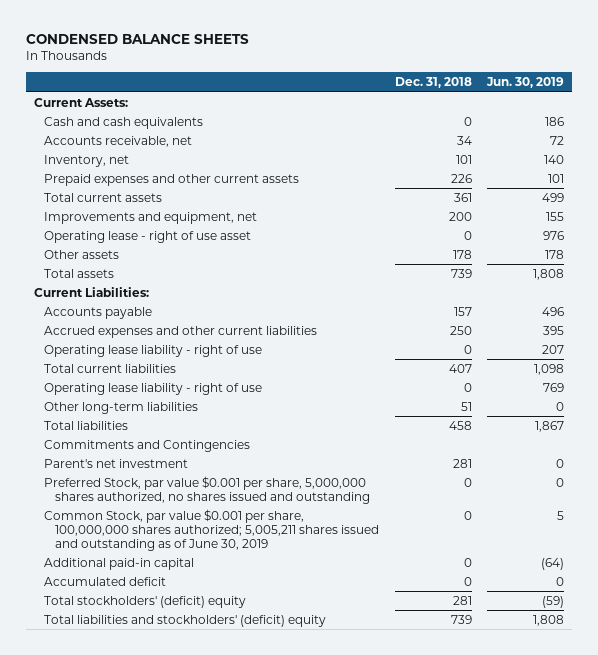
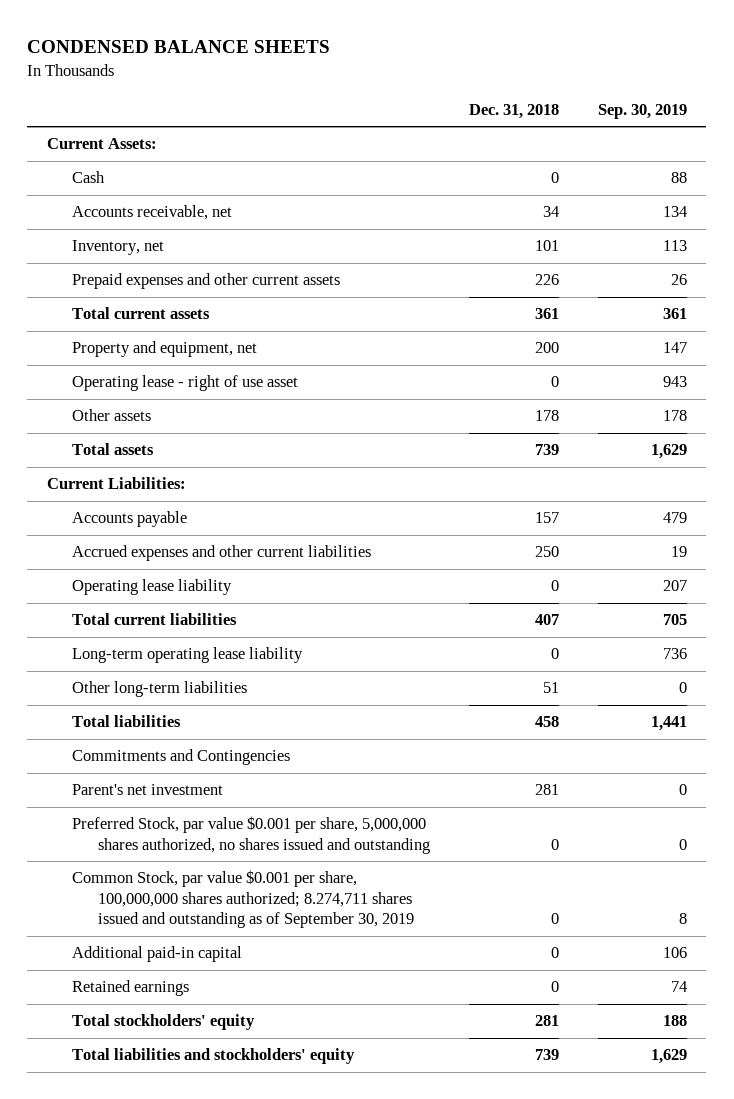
- | Dec. 31, 2018 | Jun. 30, 2019
+ | Dec. 31, 2018 | Sep. 30, 2019
- Cash and cash equivalents | 0 | 186
+ Cash | 0 | 88
- Improvements and equipment, net | 200 | 155
+ Property and equipment, net | 200 | 147
- Operating lease liability - right of use | 0 | 207
+ Operating lease liability | 0 | 207
- Operating lease liability - right of use | 0 | 769
+ Long-term operating lease liability | 0 | 736
- Common Stock, par value $0.001 per share, 100,000,000 shares authorized; 5,005,211 shares issued and outstanding as of June 30, 2019 | 0 | 5
+ Common Stock, par value $0.001 per share, 100,000,000 shares authorized; 8.274,711 shares issued and outstanding as of September 30, 2019 | 0 | 8
- Accumulated deficit | 0 | 0
- Total stockholders' (deficit) equity | 281 | (59)
- Total liabilities and stockholders' (deficit) equity | 739 | 1,808
+ Retained earnings | 0 | 74
+ Total stockholders' equity | 281 | 188
+ Total liabilities and stockholders' equity | 739 | 1,629

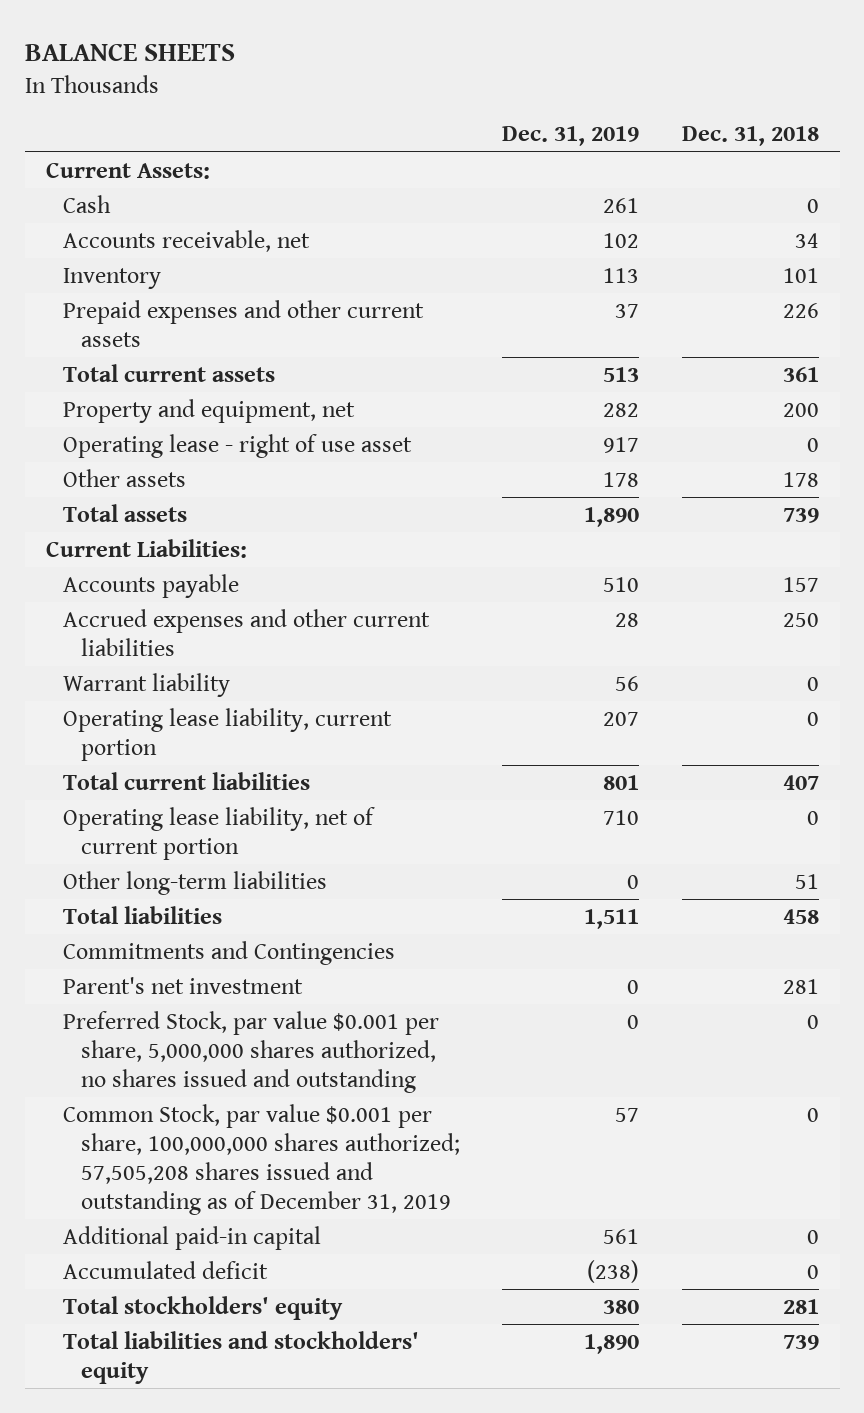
- CONDENSED BALANCE SHEETS
+ BALANCE SHEETS
- | Dec. 31, 2018 | Sep. 30, 2019
+ | Dec. 31, 2019 | Dec. 31, 2018
- Inventory, net | 101 | 113
+ Inventory | 113 | 101
- Operating lease liability | 0 | 207
+ Warrant liability | 56 | 0
+ Operating lease liability, current portion | 207 | 0
- Long-term operating lease liability | 0 | 736
+ Operating lease liability, net of current portion | 710 | 0
- Common Stock, par value $0.001 per share, 100,000,000 shares authorized; 8.274,711 shares issued and outstanding as of September 30, 2019 | 0 | 8
+ Common Stock, par value $0.001 per share, 100,000,000 shares authorized; 57,505,208 shares issued and outstanding as of December 31, 2019 | 57 | 0
- Retained earnings | 0 | 74
+ Accumulated deficit | (238) | 0

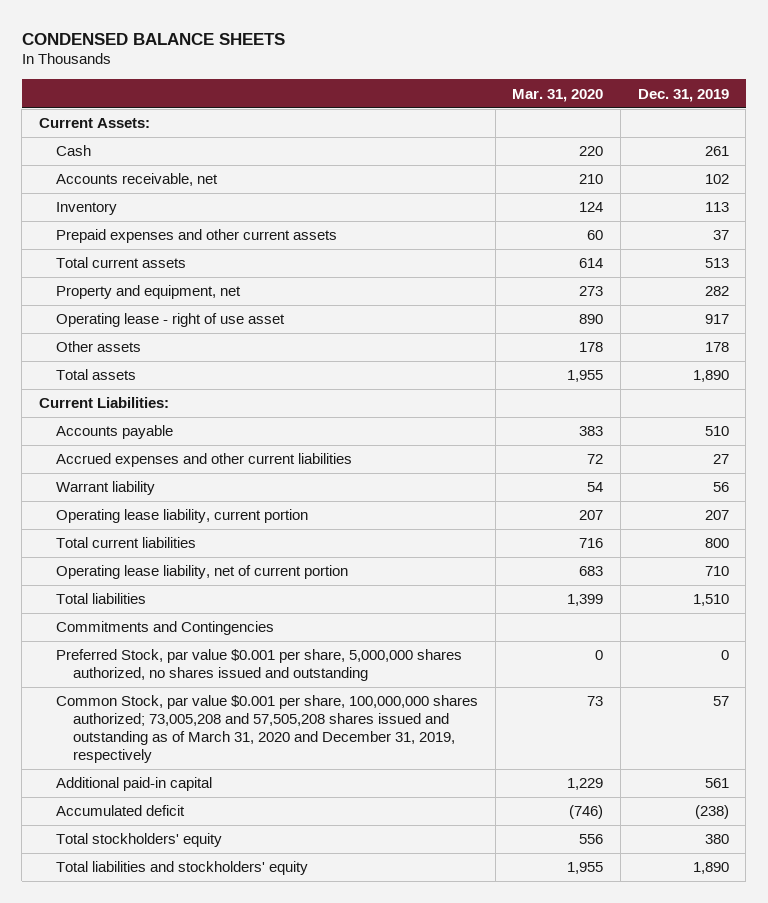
- BALANCE SHEETS
+ CONDENSED BALANCE SHEETS
- | Dec. 31, 2019 | Dec. 31, 2018
+ | Mar. 31, 2020 | Dec. 31, 2019
- Accrued expenses and other current liabilities | 28 | 250
+ Accrued expenses and other current liabilities | 72 | 27
- Total current liabilities | 801 | 407
+ Total current liabilities | 716 | 800
- Other long-term liabilities | 0 | 51
- Total liabilities | 1,511 | 458
+ Total liabilities | 1,399 | 1,510
- Parent's net investment | 0 | 281
- Common Stock, par value $0.001 per share, 100,000,000 shares authorized; 57,505,208 shares issued and outstanding as of December 31, 2019 | 57 | 0
+ Common Stock, par value $0.001 per share, 100,000,000 shares authorized; 73,005,208 and 57,505,208 shares issued and outstanding as of March 31, 2020 and December 31, 2019, respectively | 73 | 57

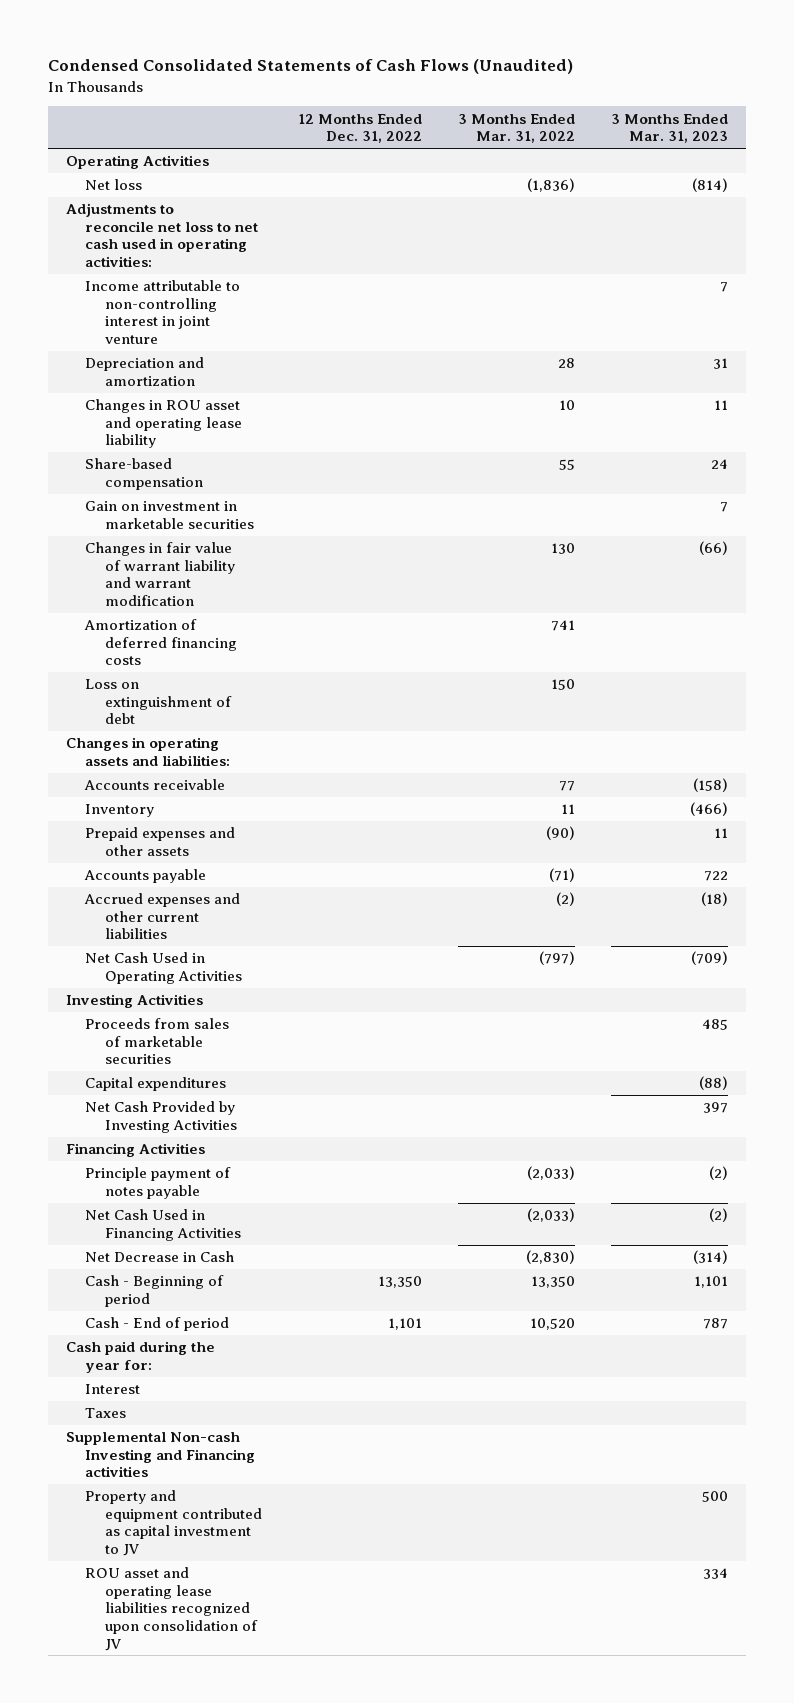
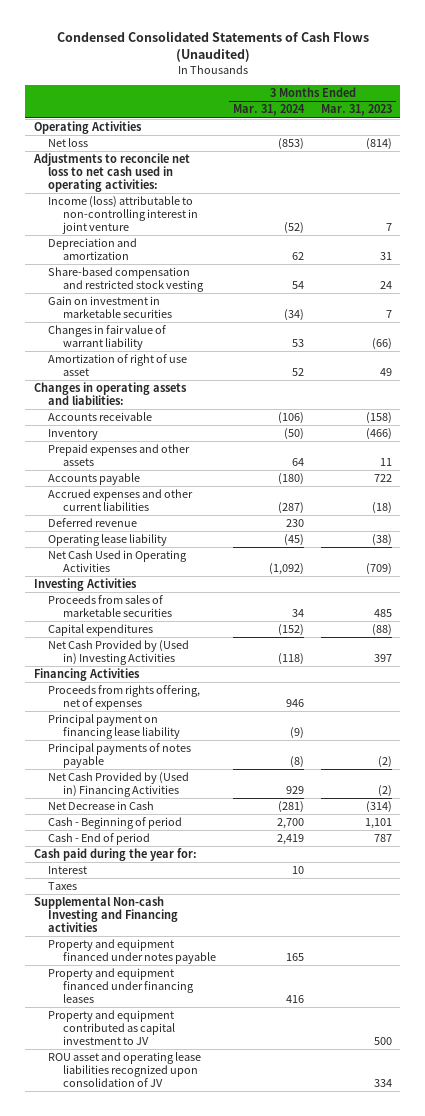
- | 12 Months Ended Dec. 31, 2022 | 3 Months Ended Mar. 31, 2022 | 3 Months Ended Mar. 31, 2023
+ | 3 Months Ended Mar. 31, 2024 | 3 Months Ended Mar. 31, 2023
- Income attributable to non-controlling interest in joint venture | | | 7
+ Income (loss) attributable to non-controlling interest in joint venture | (52) | 7
- Changes in ROU asset and operating lease liability | | 10 | 11
- Share-based compensation | | 55 | 24
+ Share-based compensation and restricted stock vesting | 54 | 24
- Changes in fair value of warrant liability and warrant modification | | 130 | (66)
- Amortization of deferred financing costs | | 741 |
- Loss on extinguishment of debt | | 150 |
+ Changes in fair value of warrant liability | 53 | (66)
+ Amortization of right of use asset | 52 | 49
+ Deferred revenue | 230 |
+ Operating lease liability | (45) | (38)
- Net Cash Provided by Investing Activities | | | 397
+ Net Cash Provided by (Used in) Investing Activities | (118) | 397
- Principle payment of notes payable | | (2,033) | (2)
- Net Cash Used in Financing Activities | | (2,033) | (2)
+ Proceeds from rights offering, net of expenses | 946 |
+ Principal payment on financing lease liability | (9) |
+ Principal payments of notes payable | (8) | (2)
+ Net Cash Provided by (Used in) Financing Activities | 929 | (2)
+ Property and equipment financed under notes payable | 165 |
+ Property and equipment financed under financing leases | 416 |

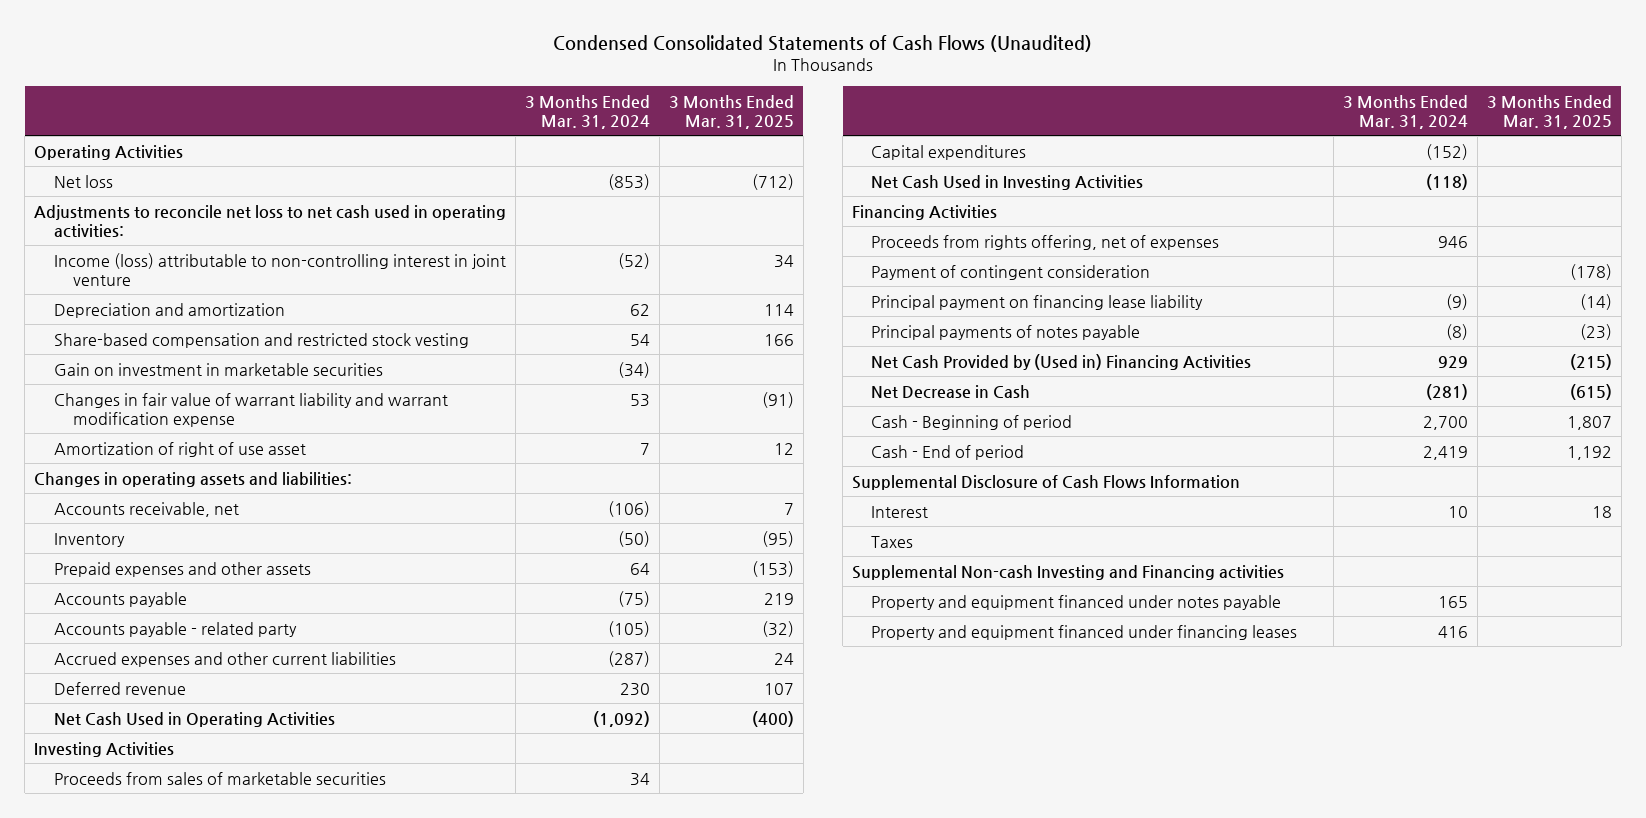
- | 3 Months Ended Mar. 31, 2024 | 3 Months Ended Mar. 31, 2023
+ | 3 Months Ended Mar. 31, 2024 | 3 Months Ended Mar. 31, 2025
- Changes in fair value of warrant liability | 53 | (66)
- Amortization of right of use asset | 52 | 49
+ Changes in fair value of warrant liability and warrant modification expense | 53 | (91)
+ Amortization of right of use asset | 7 | 12
- Accounts receivable | (106) | (158)
+ Accounts receivable, net | (106) | 7
- Accounts payable | (180) | 722
+ Accounts payable | (75) | 219
+ Accounts payable - related party | (105) | (32)
- Operating lease liability | (45) | (38)
- Net Cash Provided by (Used in) Investing Activities | (118) | 397
+ Net Cash Used in Investing Activities | (118) |
+ Payment of contingent consideration | | (178)
- Cash paid during the year for:
+ Supplemental Disclosure of Cash Flows Information
- Property and equipment contributed as capital investment to JV | | 500
- ROU asset and operating lease liabilities recognized upon consolidation of JV | | 334

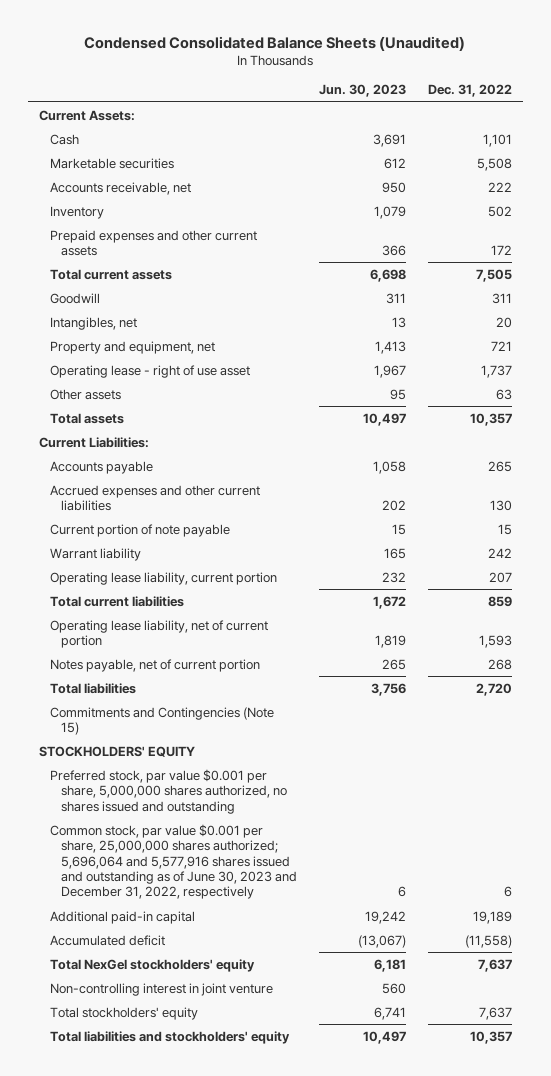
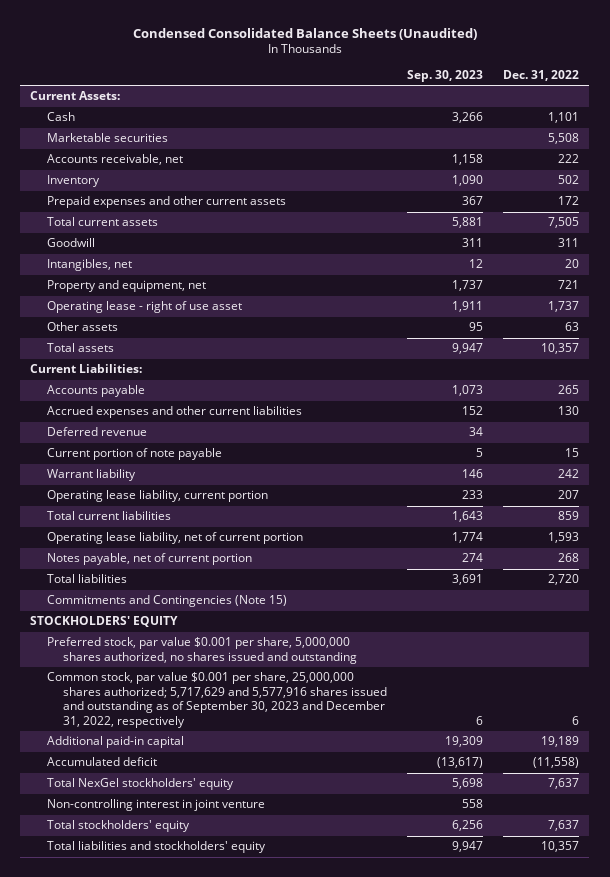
- | Jun. 30, 2023 | Dec. 31, 2022
+ | Sep. 30, 2023 | Dec. 31, 2022
+ Deferred revenue | 34 |
- Common stock, par value $0.001 per share, 25,000,000 shares authorized; 5,696,064 and 5,577,916 shares issued and outstanding as of June 30, 2023 and December 31, 2022, respectively | 6 | 6
+ Common stock, par value $0.001 per share, 25,000,000 shares authorized; 5,717,629 and 5,577,916 shares issued and outstanding as of September 30, 2023 and December 31, 2022, respectively | 6 | 6

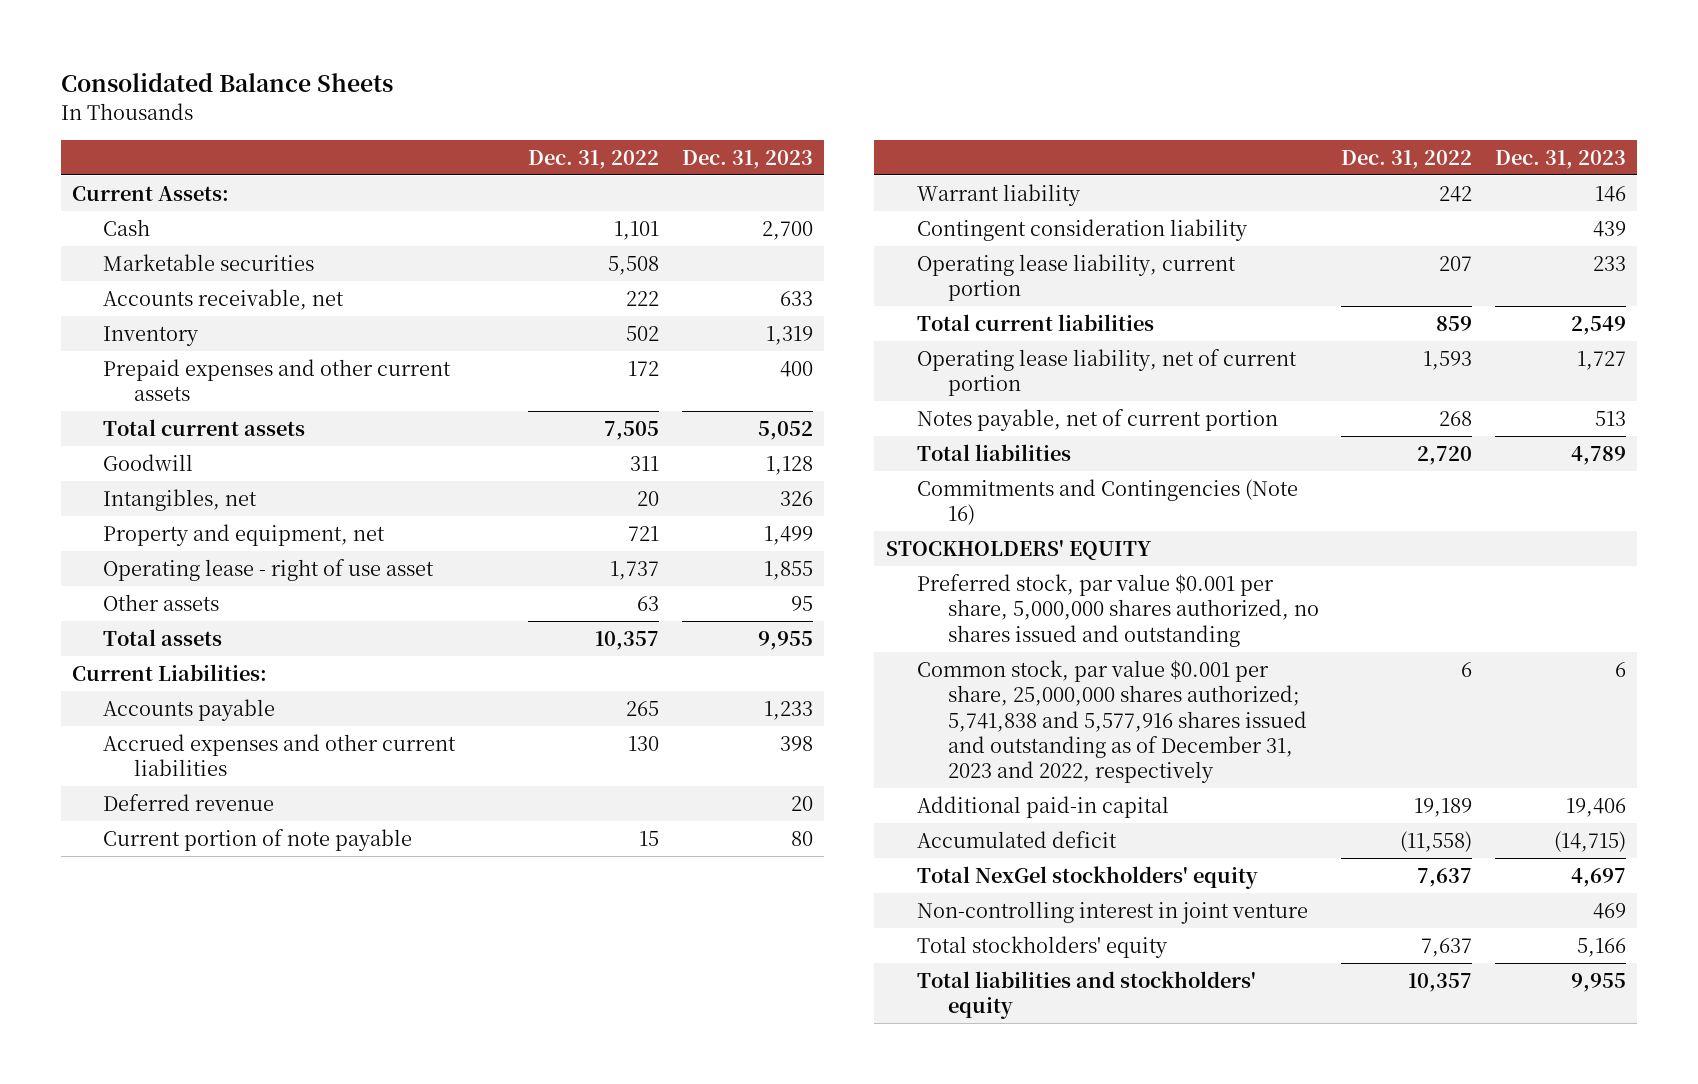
- Condensed Consolidated Balance Sheets (Unaudited)
+ Consolidated Balance Sheets
- | Sep. 30, 2023 | Dec. 31, 2022
+ | Dec. 31, 2022 | Dec. 31, 2023
+ Contingent consideration liability | | 439
- Commitments and Contingencies (Note 15)
+ Commitments and Contingencies (Note 16)
- Common stock, par value $0.001 per share, 25,000,000 shares authorized; 5,717,629 and 5,577,916 shares issued and outstanding as of September 30, 2023 and December 31, 2022, respectively | 6 | 6
+ Common stock, par value $0.001 per share, 25,000,000 shares authorized; 5,741,838 and 5,577,916 shares issued and outstanding as of December 31, 2023 and 2022, respectively | 6 | 6

